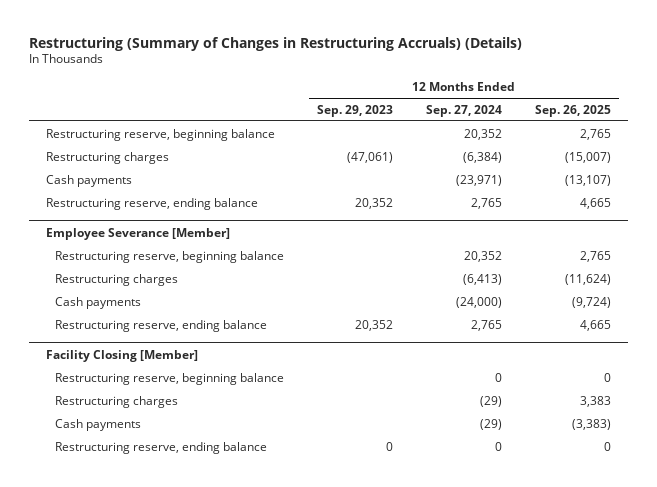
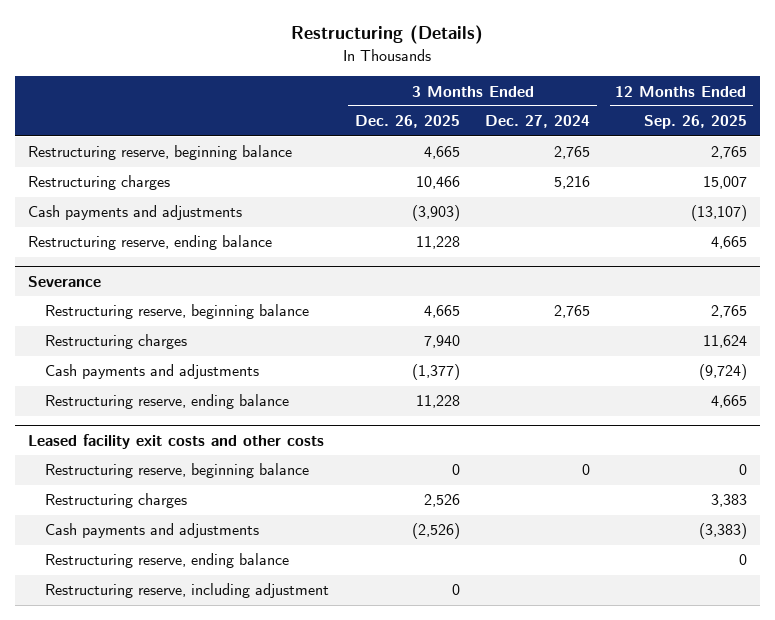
- Restructuring (Summary of Changes in Restructuring Accruals) (Details)
+ Restructuring (Details)
- | 12 Months Ended Sep. 29, 2023 | 12 Months Ended Sep. 27, 2024 | 12 Months Ended Sep. 26, 2025
+ | 3 Months Ended Dec. 26, 2025 | 3 Months Ended Dec. 27, 2024 | 12 Months Ended Sep. 26, 2025
- Restructuring charges | (47,061) | (6,384) | (15,007)
- Cash payments | | (23,971) | (13,107)
+ Restructuring charges | 10,466 | 5,216 | 15,007
+ Cash payments and adjustments | (3,903) | | (13,107)
- Employee Severance [Member]
+ Severance
- Restructuring charges | | (6,413) | (11,624)
- Cash payments | | (24,000) | (9,724)
+ Restructuring charges | 7,940 | | 11,624
+ Cash payments and adjustments | (1,377) | | (9,724)
- Facility Closing [Member]
+ Leased facility exit costs and other costs
- Cash payments | | (29) | (3,383)
+ Cash payments and adjustments | (2,526) | | (3,383)
+ Restructuring reserve, including adjustment | 0 | |

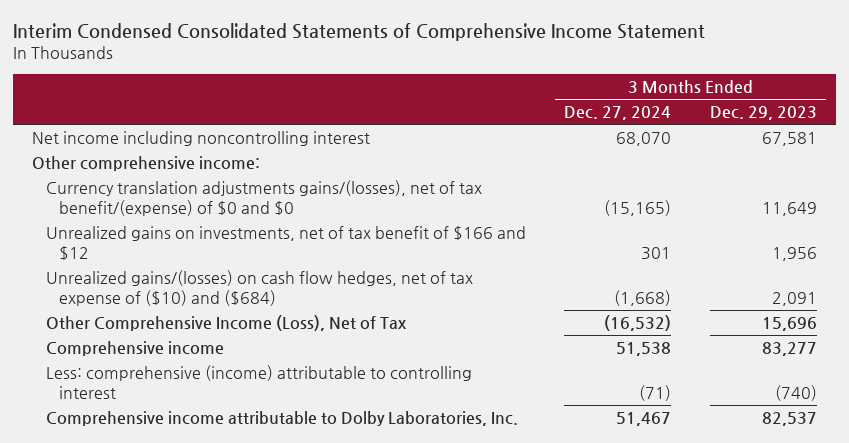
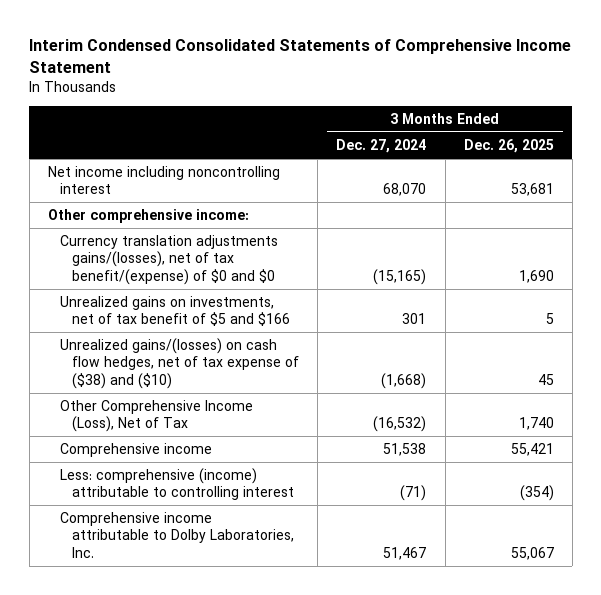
- | 3 Months Ended Dec. 27, 2024 | 3 Months Ended Dec. 29, 2023
+ | 3 Months Ended Dec. 27, 2024 | 3 Months Ended Dec. 26, 2025
- Unrealized gains on investments, net of tax benefit of $166 and $12 | 301 | 1,956
- Unrealized gains/(losses) on cash flow hedges, net of tax expense of ($10) and ($684) | (1,668) | 2,091
+ Unrealized gains on investments, net of tax benefit of $5 and $166 | 301 | 5
+ Unrealized gains/(losses) on cash flow hedges, net of tax expense of ($38) and ($10) | (1,668) | 45

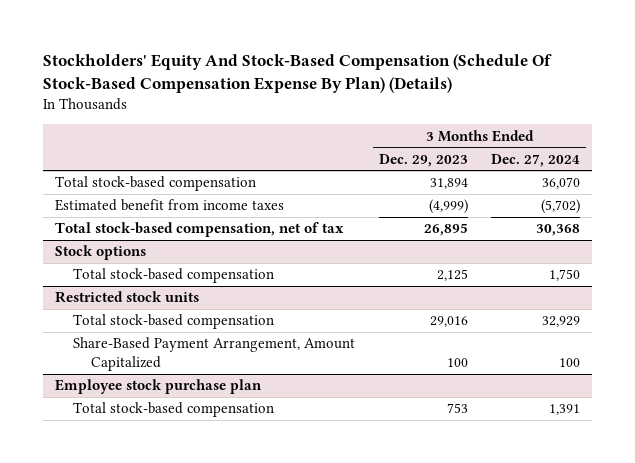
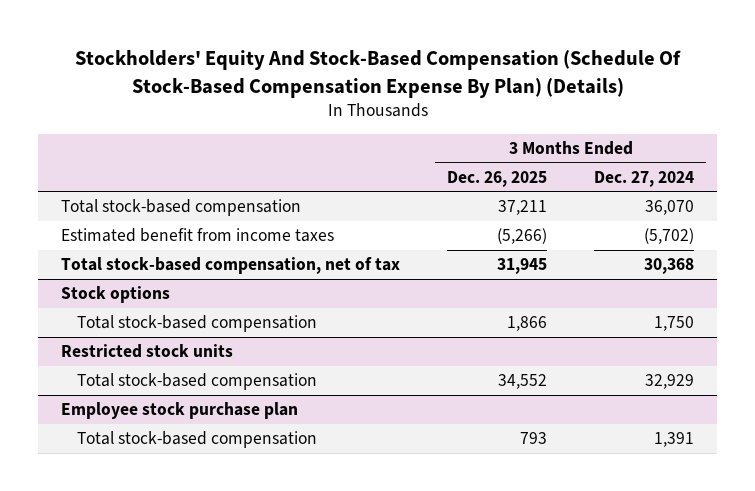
- | 3 Months Ended Dec. 29, 2023 | 3 Months Ended Dec. 27, 2024
+ | 3 Months Ended Dec. 26, 2025 | 3 Months Ended Dec. 27, 2024
@ Restricted stock units
- Share-Based Payment Arrangement, Amount Capitalized | 100 | 100

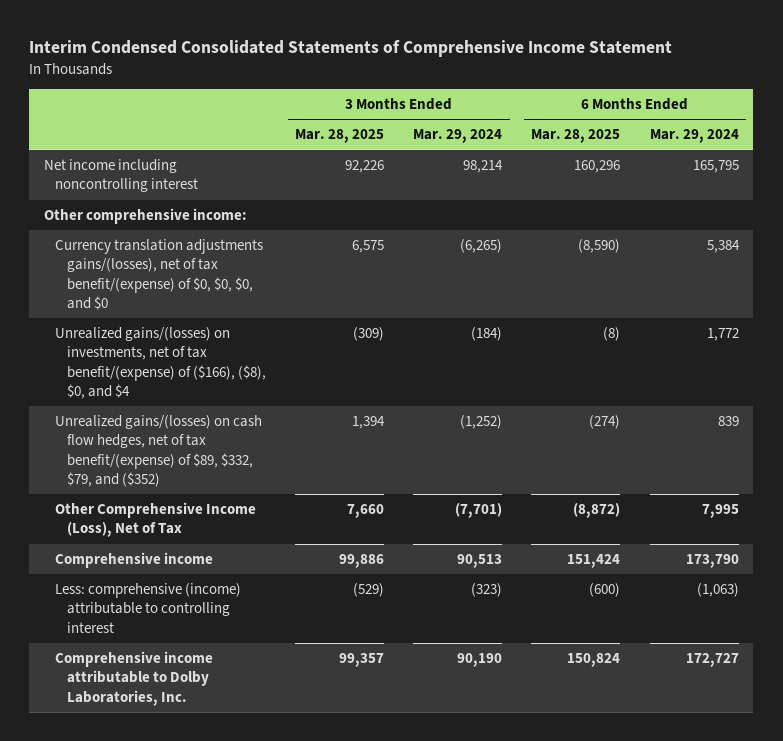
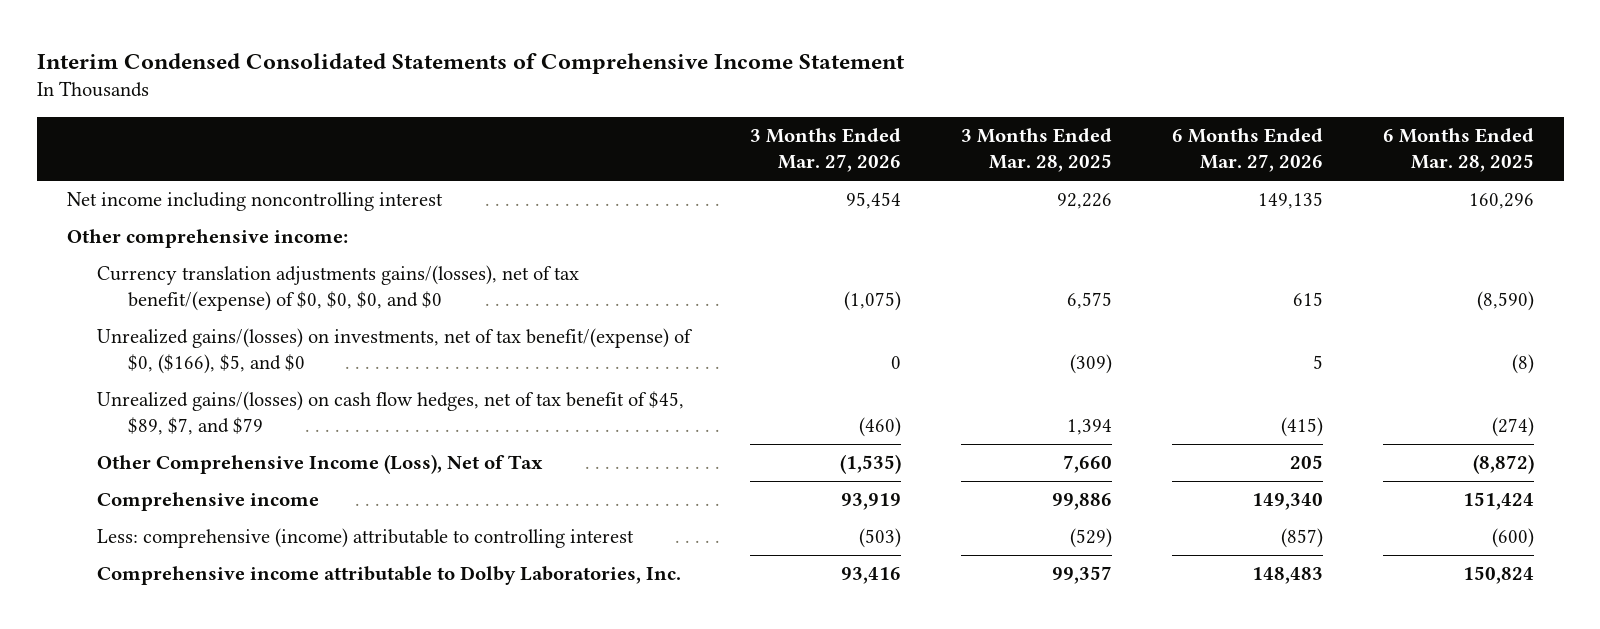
- | 3 Months Ended Mar. 28, 2025 | 3 Months Ended Mar. 29, 2024 | 6 Months Ended Mar. 28, 2025 | 6 Months Ended Mar. 29, 2024
+ | 3 Months Ended Mar. 27, 2026 | 3 Months Ended Mar. 28, 2025 | 6 Months Ended Mar. 27, 2026 | 6 Months Ended Mar. 28, 2025
- Unrealized gains/(losses) on investments, net of tax benefit/(expense) of ($166), ($8), $0, and $4 | (309) | (184) | (8) | 1,772
- Unrealized gains/(losses) on cash flow hedges, net of tax benefit/(expense) of $89, $332, $79, and ($352) | 1,394 | (1,252) | (274) | 839
+ Unrealized gains/(losses) on investments, net of tax benefit/(expense) of $0, ($166), $5, and $0 | 0 | (309) | 5 | (8)
+ Unrealized gains/(losses) on cash flow hedges, net of tax benefit of $45, $89, $7, and $79 | (460) | 1,394 | (415) | (274)

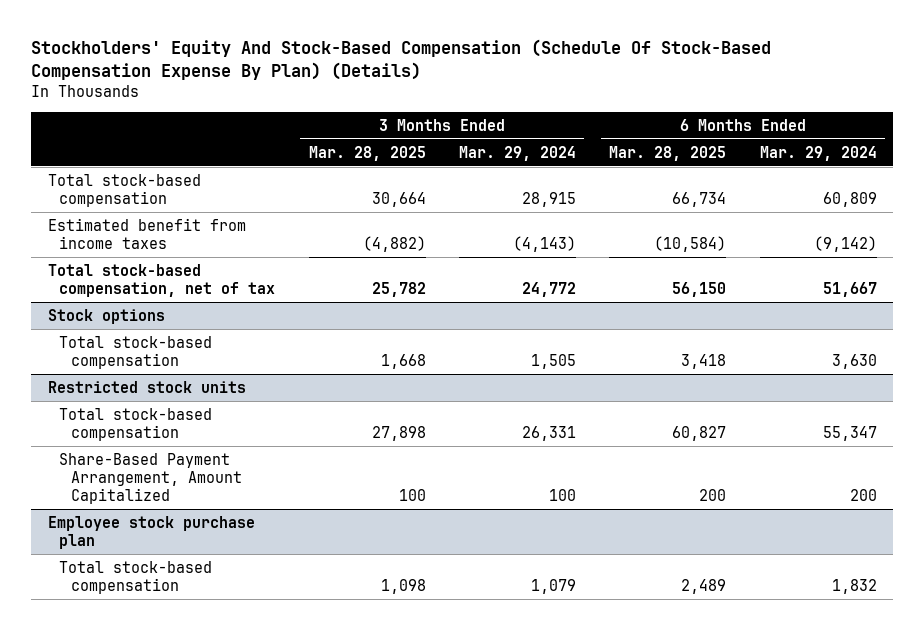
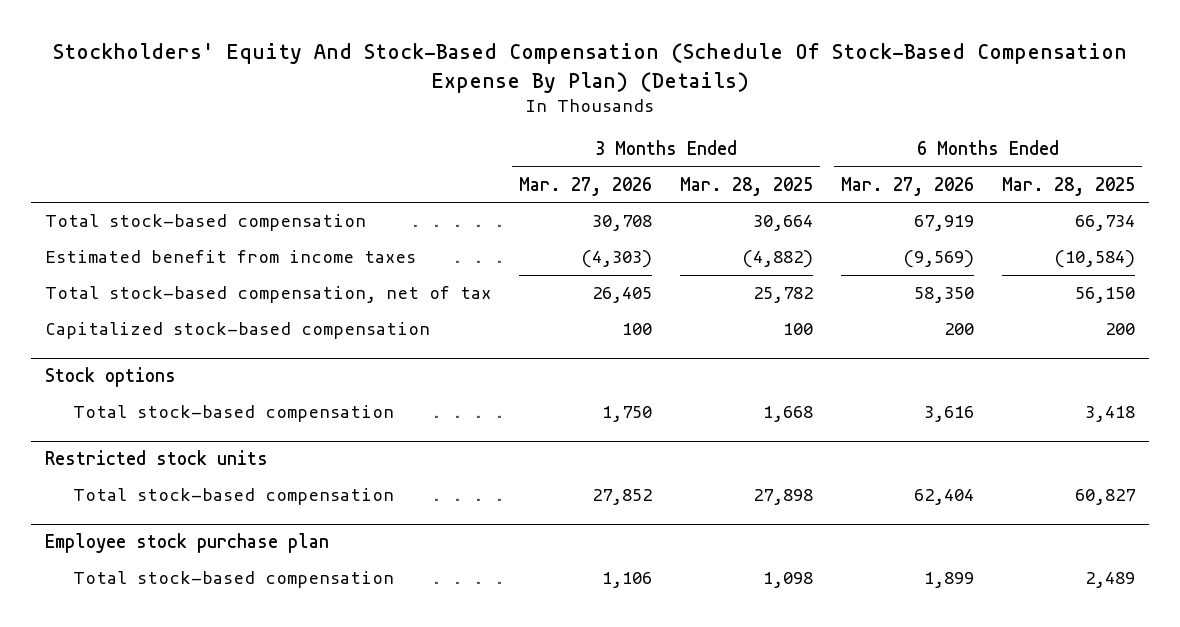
- | 3 Months Ended Mar. 28, 2025 | 3 Months Ended Mar. 29, 2024 | 6 Months Ended Mar. 28, 2025 | 6 Months Ended Mar. 29, 2024
+ | 3 Months Ended Mar. 27, 2026 | 3 Months Ended Mar. 28, 2025 | 6 Months Ended Mar. 27, 2026 | 6 Months Ended Mar. 28, 2025
+ Capitalized stock-based compensation | 100 | 100 | 200 | 200
@ Restricted stock units
- Share-Based Payment Arrangement, Amount Capitalized | 100 | 100 | 200 | 200

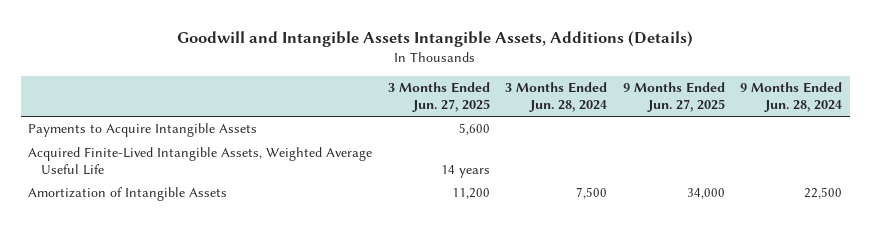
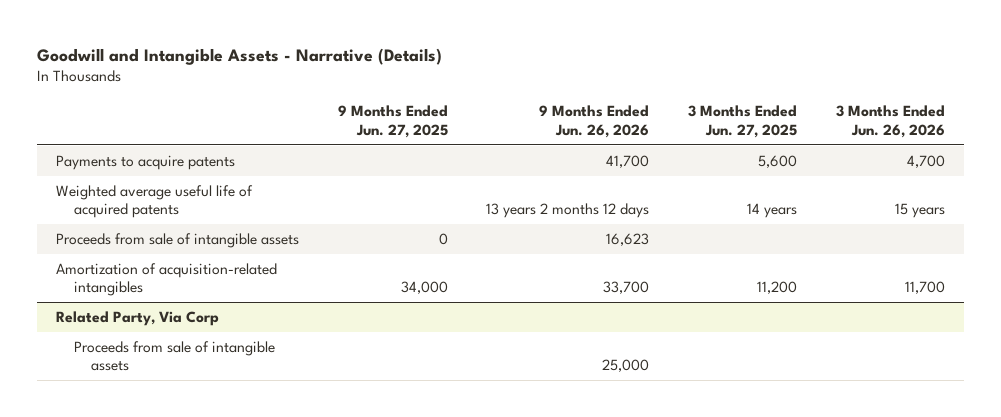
- Goodwill and Intangible Assets Intangible Assets, Additions (Details)
+ Goodwill and Intangible Assets - Narrative (Details)
- | 3 Months Ended Jun. 27, 2025 | 3 Months Ended Jun. 28, 2024 | 9 Months Ended Jun. 27, 2025 | 9 Months Ended Jun. 28, 2024
+ | 9 Months Ended Jun. 27, 2025 | 9 Months Ended Jun. 26, 2026 | 3 Months Ended Jun. 27, 2025 | 3 Months Ended Jun. 26, 2026
- Payments to Acquire Intangible Assets | 5,600 | | |
- Acquired Finite-Lived Intangible Assets, Weighted Average Useful Life | 14 years | | |
- Amortization of Intangible Assets | 11,200 | 7,500 | 34,000 | 22,500
+ Payments to acquire patents | | 41,700 | 5,600 | 4,700
+ Weighted average useful life of acquired patents | | 13 years 2 months 12 days | 14 years | 15 years
+ Proceeds from sale of intangible assets | 0 | 16,623 | |
+ Amortization of acquisition-related intangibles | 34,000 | 33,700 | 11,200 | 11,700
+ Related Party, Via Corp
+ Proceeds from sale of intangible assets | | 25,000 | |

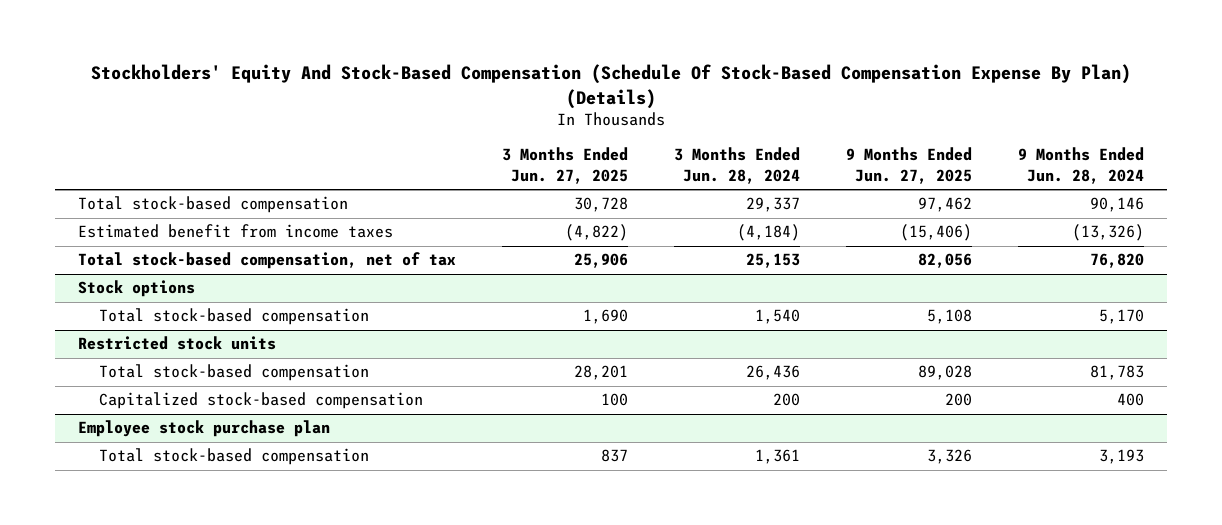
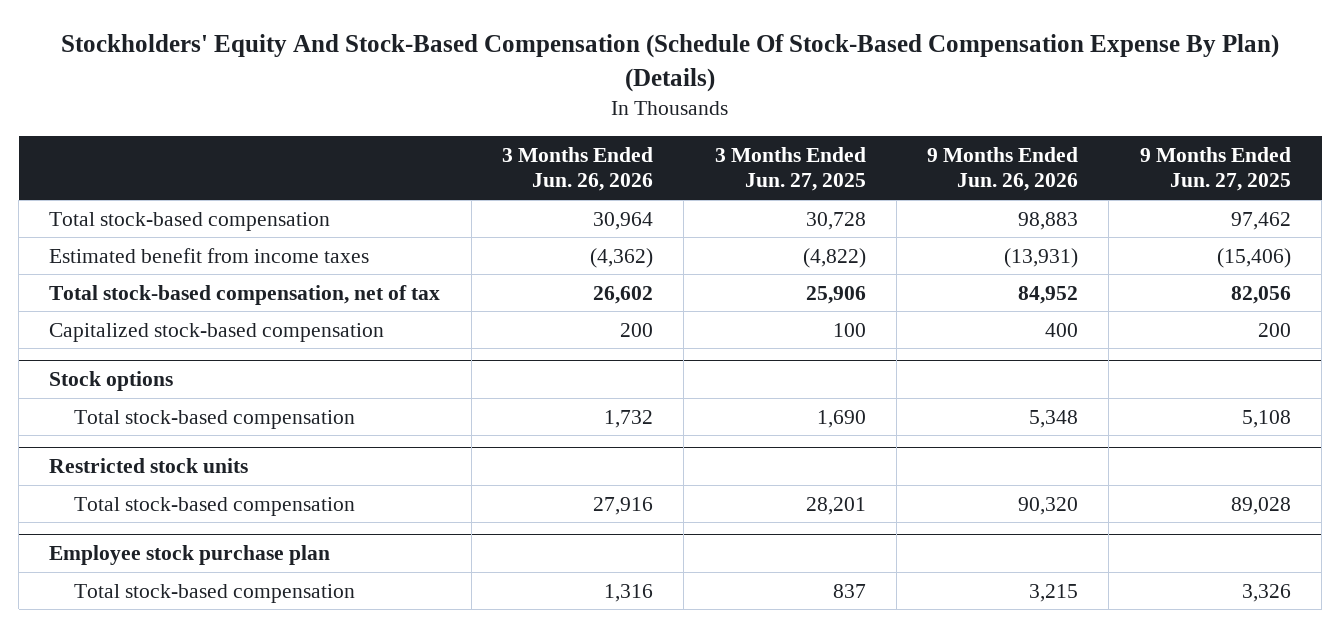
- | 3 Months Ended Jun. 27, 2025 | 3 Months Ended Jun. 28, 2024 | 9 Months Ended Jun. 27, 2025 | 9 Months Ended Jun. 28, 2024
+ | 3 Months Ended Jun. 26, 2026 | 3 Months Ended Jun. 27, 2025 | 9 Months Ended Jun. 26, 2026 | 9 Months Ended Jun. 27, 2025
+ Capitalized stock-based compensation | 200 | 100 | 400 | 200
@ Restricted stock units
- Capitalized stock-based compensation | 100 | 200 | 200 | 400

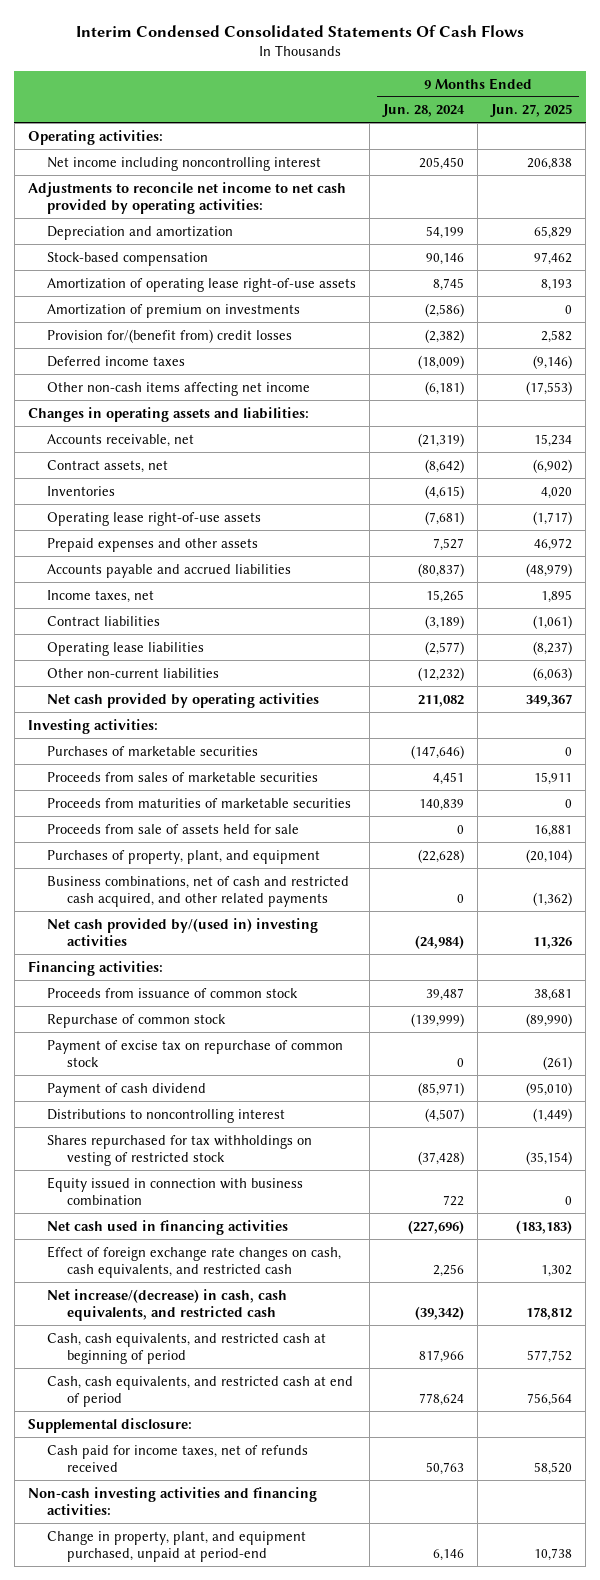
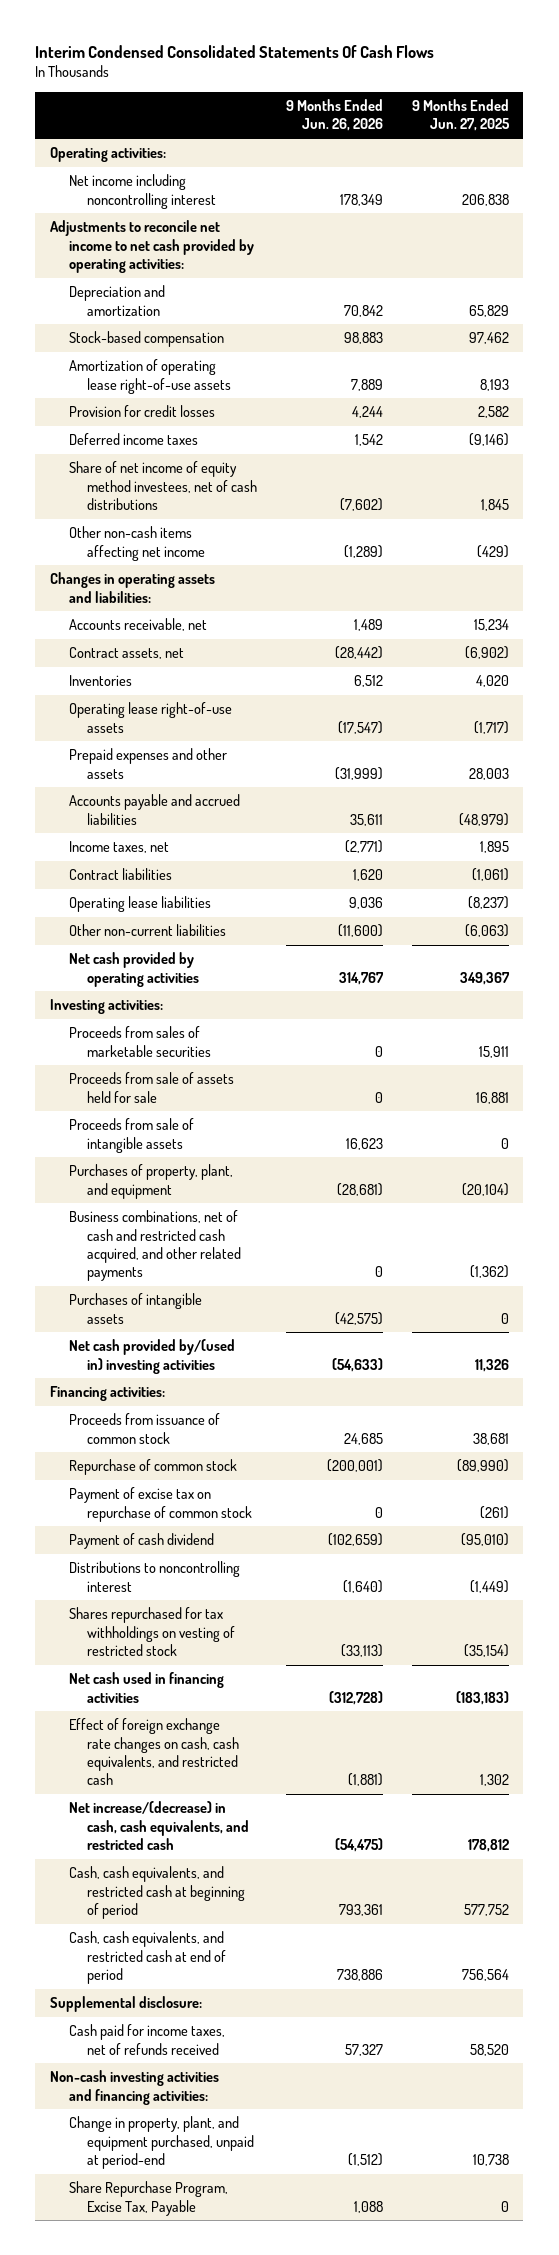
- | 9 Months Ended Jun. 28, 2024 | 9 Months Ended Jun. 27, 2025
+ | 9 Months Ended Jun. 26, 2026 | 9 Months Ended Jun. 27, 2025
- Amortization of premium on investments | (2,586) | 0
- Provision for/(benefit from) credit losses | (2,382) | 2,582
+ Provision for credit losses | 4,244 | 2,582
- Other non-cash items affecting net income | (6,181) | (17,553)
+ Share of net income of equity method investees, net of cash distributions | (7,602) | 1,845
+ Other non-cash items affecting net income | (1,289) | (429)
- Prepaid expenses and other assets | 7,527 | 46,972
+ Prepaid expenses and other assets | (31,999) | 28,003
- Purchases of marketable securities | (147,646) | 0
- Proceeds from maturities of marketable securities | 140,839 | 0
+ Proceeds from sale of intangible assets | 16,623 | 0
+ Purchases of intangible assets | (42,575) | 0
- Equity issued in connection with business combination | 722 | 0
+ Share Repurchase Program, Excise Tax, Payable | 1,088 | 0

